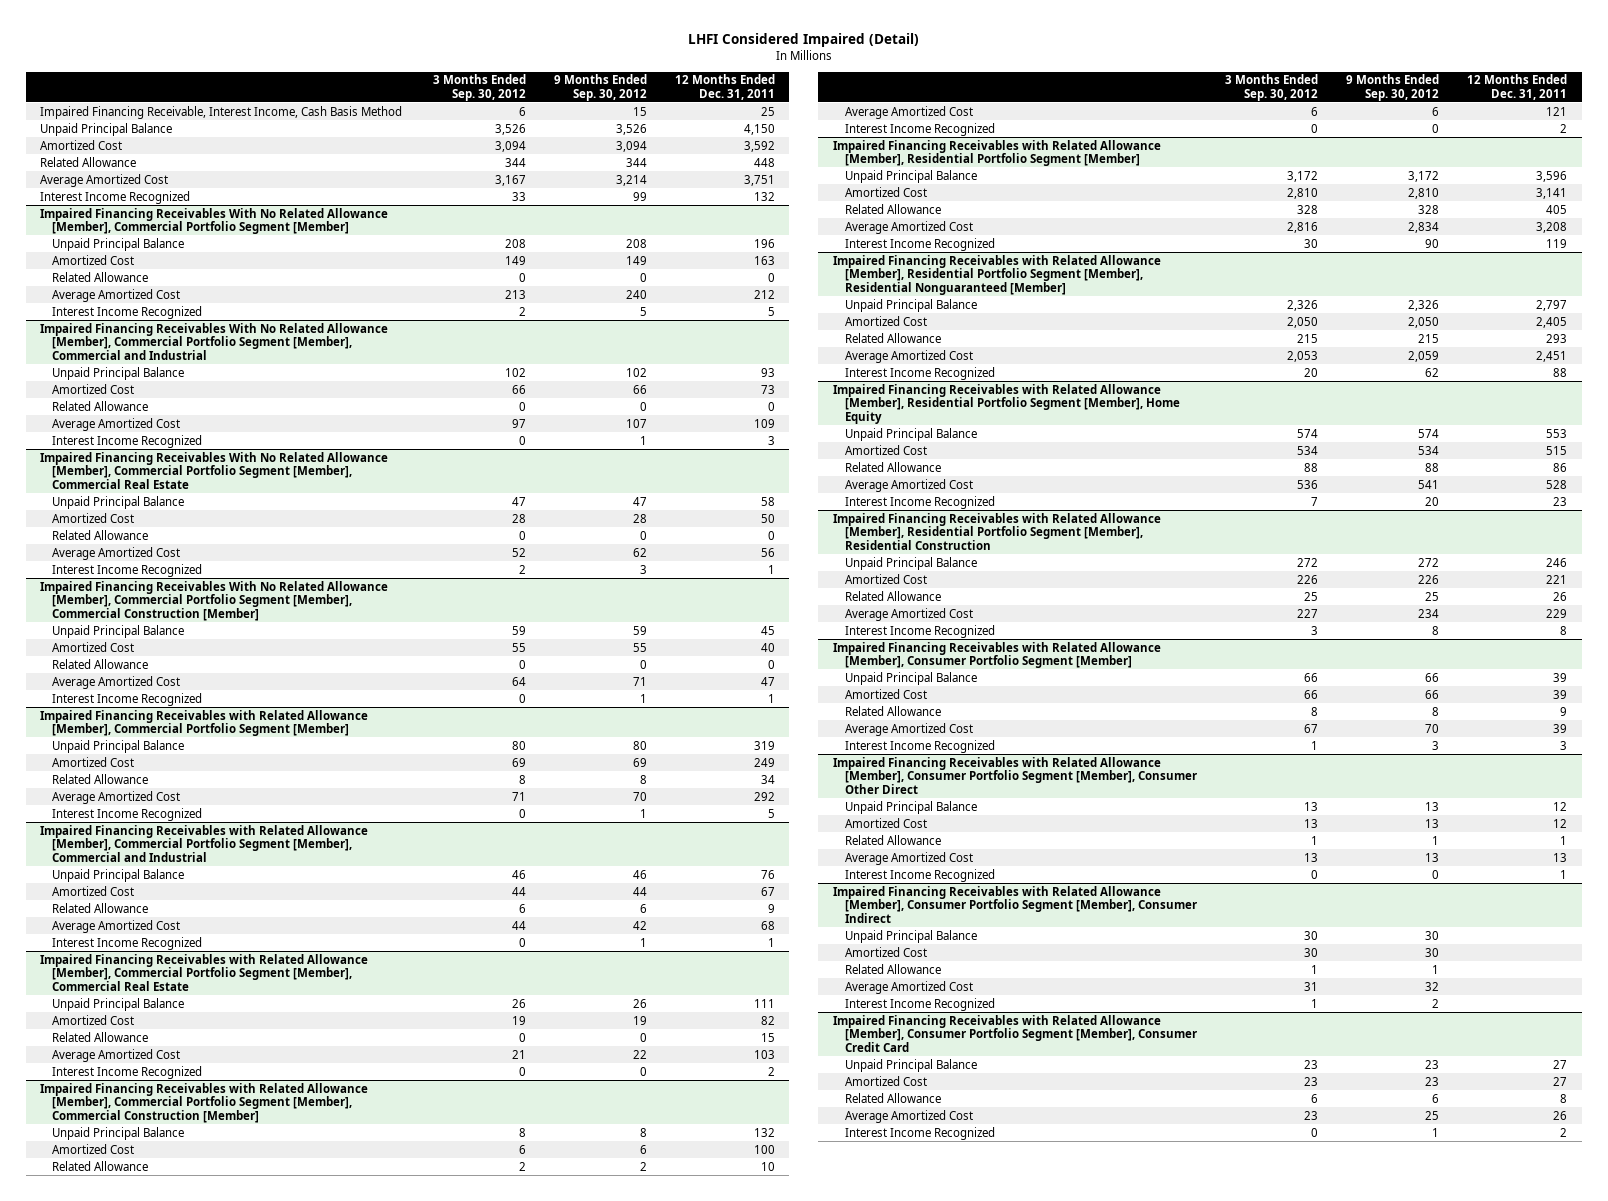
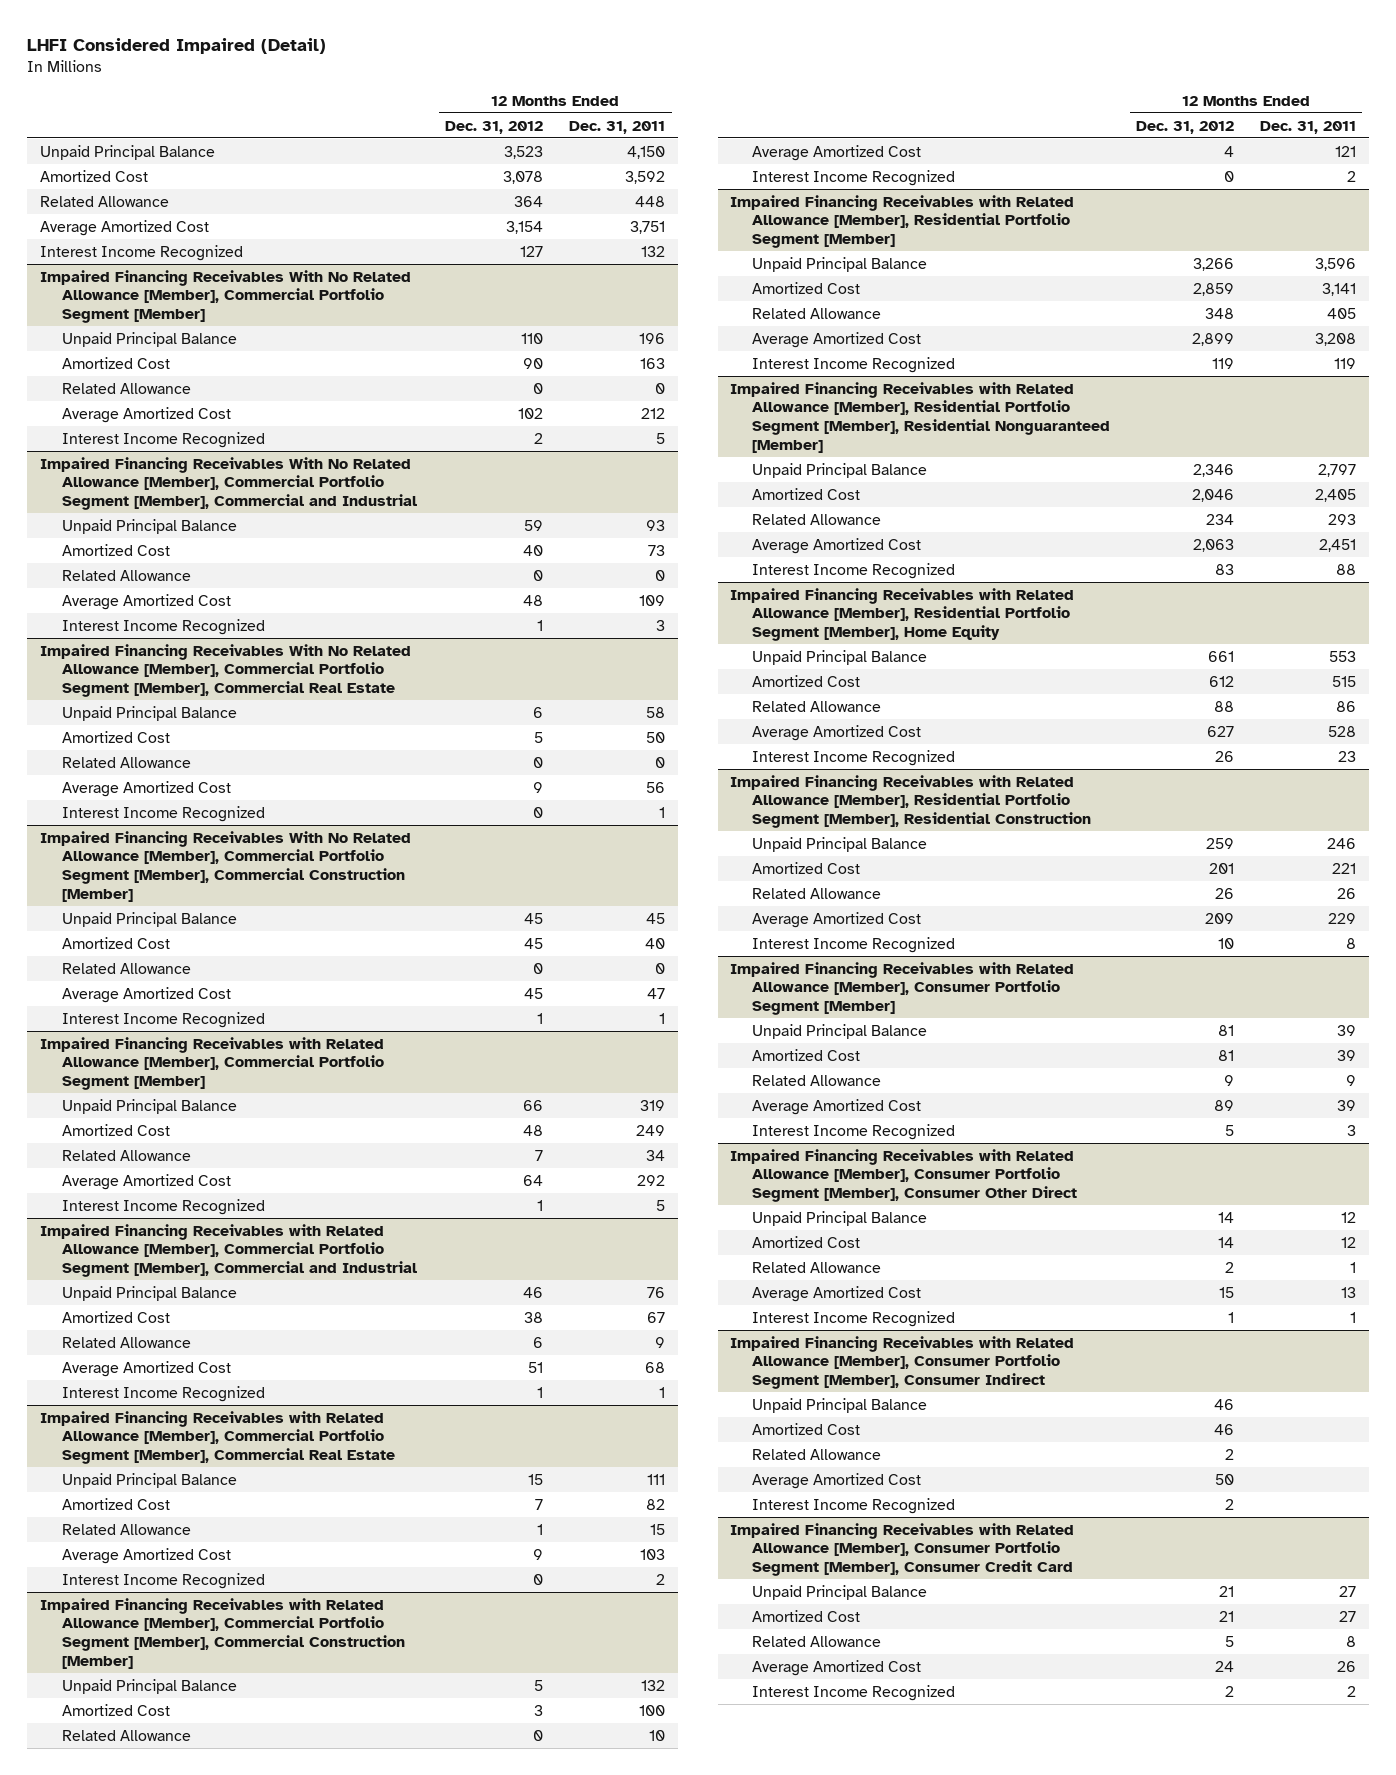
- | 3 Months Ended Sep. 30, 2012 | 9 Months Ended Sep. 30, 2012 | 12 Months Ended Dec. 31, 2011
+ | 12 Months Ended Dec. 31, 2012 | 12 Months Ended Dec. 31, 2011
- Impaired Financing Receivable, Interest Income, Cash Basis Method | 6 | 15 | 25

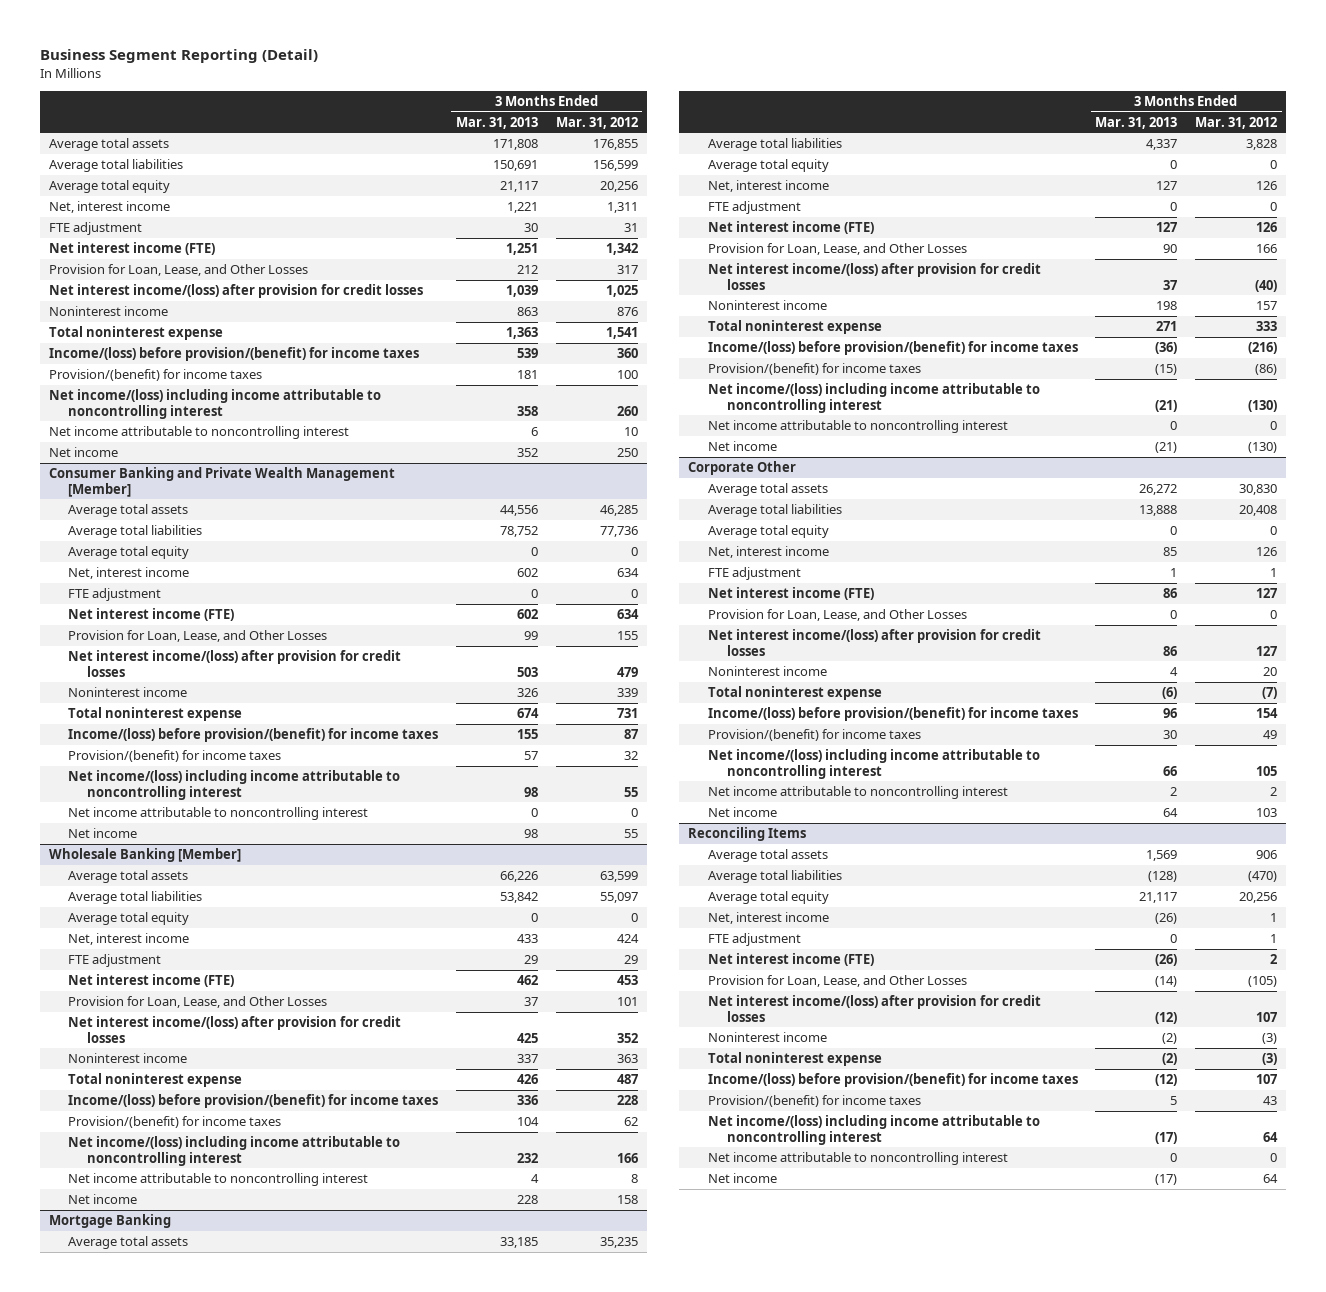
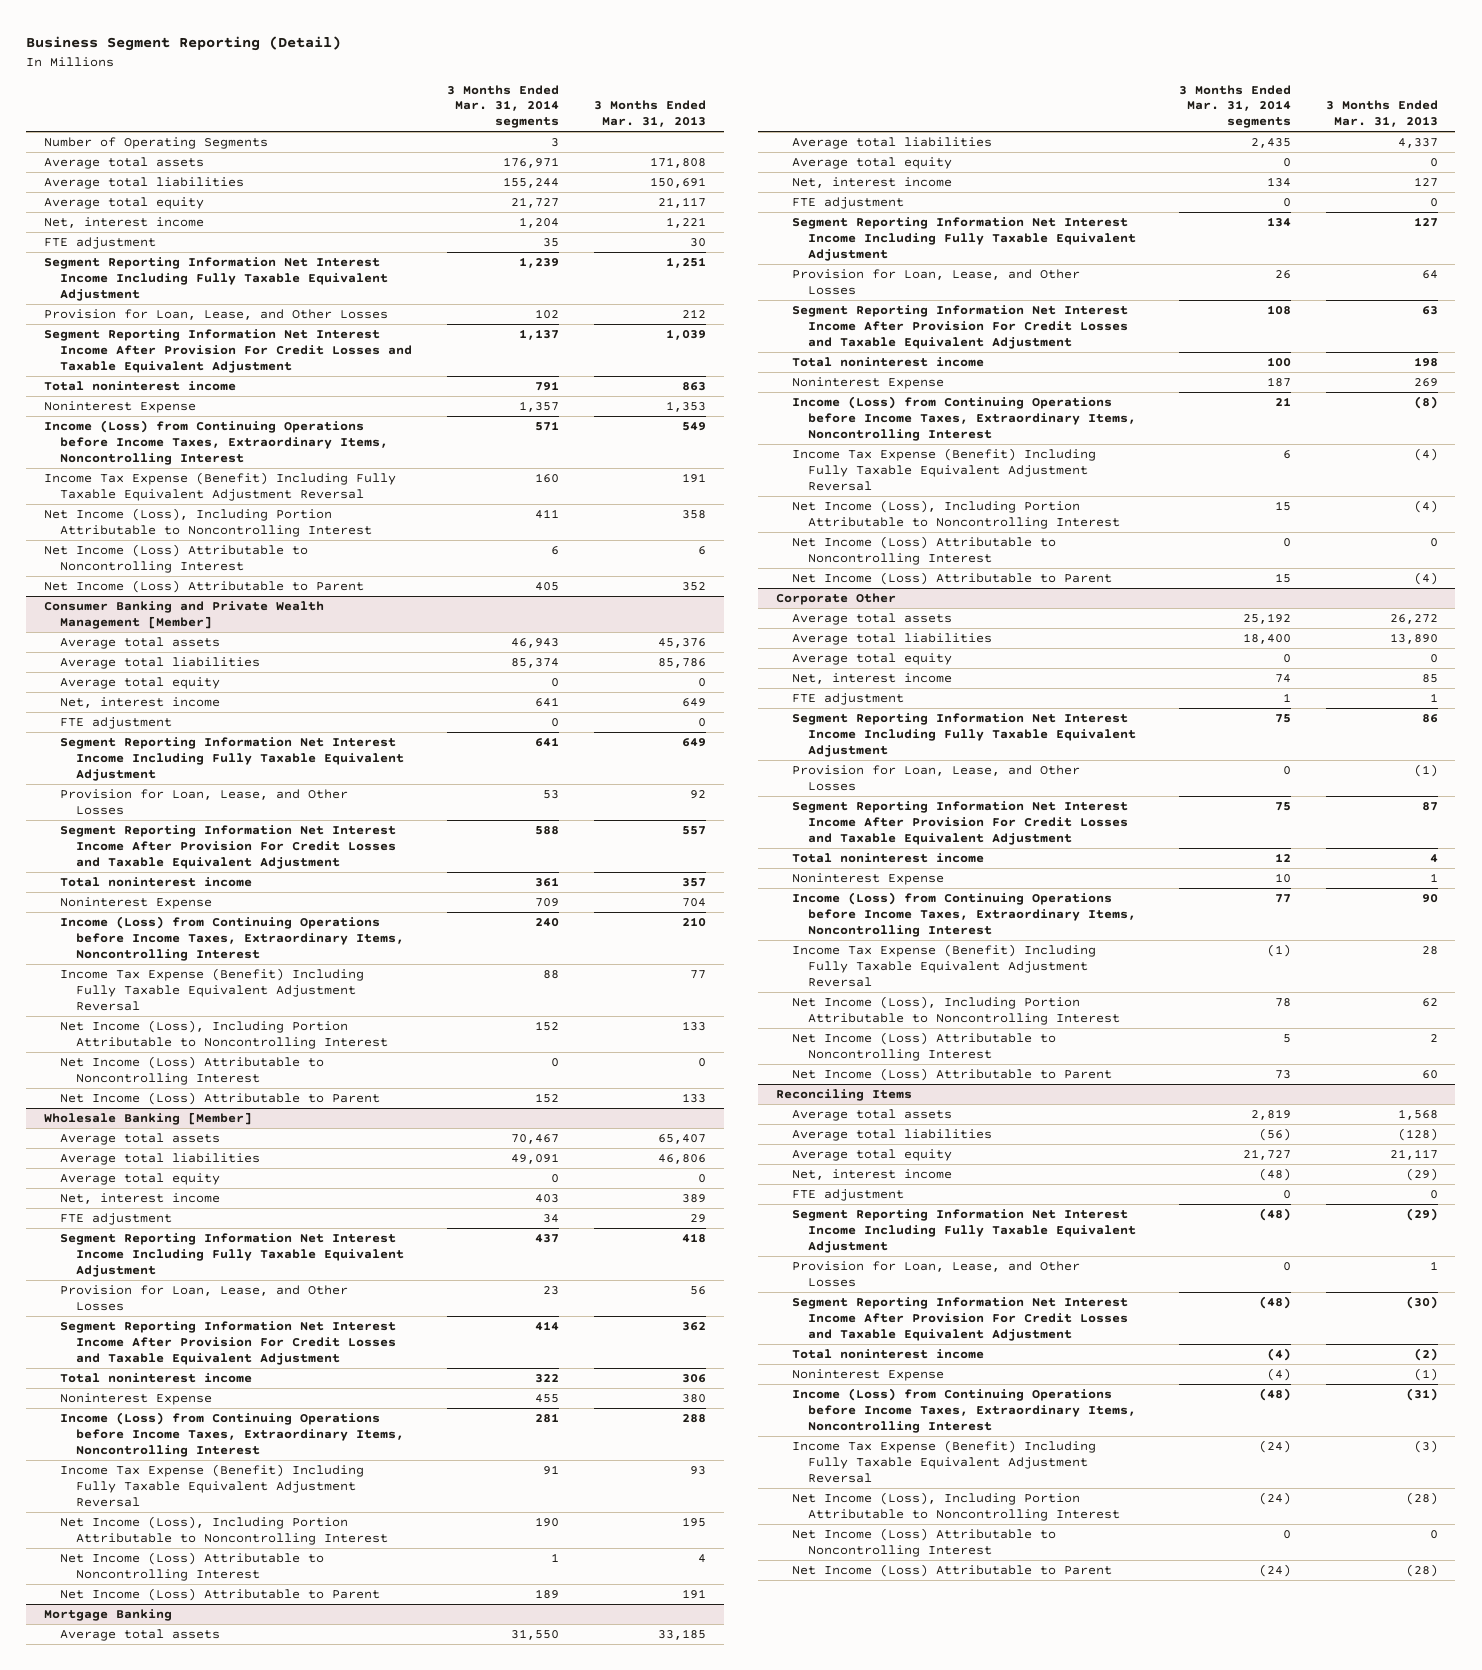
- | 3 Months Ended Mar. 31, 2013 | 3 Months Ended Mar. 31, 2012
+ | 3 Months Ended Mar. 31, 2014 segments | 3 Months Ended Mar. 31, 2013
+ Number of Operating Segments | 3 |
- Net interest income (FTE) | 1,251 | 1,342
+ Segment Reporting Information Net Interest Income Including Fully Taxable Equivalent Adjustment | 1,239 | 1,251
- Net interest income/(loss) after provision for credit losses | 1,039 | 1,025
- Noninterest income | 863 | 876
- Total noninterest expense | 1,363 | 1,541
- Income/(loss) before provision/(benefit) for income taxes | 539 | 360
- Provision/(benefit) for income taxes | 181 | 100
- Net income/(loss) including income attributable to noncontrolling interest | 358 | 260
- Net income attributable to noncontrolling interest | 6 | 10
- Net income | 352 | 250
+ Segment Reporting Information Net Interest Income After Provision For Credit Losses and Taxable Equivalent Adjustment | 1,137 | 1,039
+ Total noninterest income | 791 | 863
+ Noninterest Expense | 1,357 | 1,353
+ Income (Loss) from Continuing Operations before Income Taxes, Extraordinary Items, Noncontrolling Interest | 571 | 549
+ Income Tax Expense (Benefit) Including Fully Taxable Equivalent Adjustment Reversal | 160 | 191
+ Net Income (Loss), Including Portion Attributable to Noncontrolling Interest | 411 | 358
+ Net Income (Loss) Attributable to Noncontrolling Interest | 6 | 6
+ Net Income (Loss) Attributable to Parent | 405 | 352
@ Consumer Banking and Private Wealth Management [Member]
- Average total assets | 44,556 | 46,285
- Average total liabilities | 78,752 | 77,736
+ Average total assets | 46,943 | 45,376
+ Average total liabilities | 85,374 | 85,786
- Net, interest income | 602 | 634
+ Net, interest income | 641 | 649
- Net interest income (FTE) | 602 | 634
- Provision for Loan, Lease, and Other Losses | 99 | 155
- Net interest income/(loss) after provision for credit losses | 503 | 479
- Noninterest income | 326 | 339
- Total noninterest expense | 674 | 731
- Income/(loss) before provision/(benefit) for income taxes | 155 | 87
- Provision/(benefit) for income taxes | 57 | 32
- Net income/(loss) including income attributable to noncontrolling interest | 98 | 55
- Net income attributable to noncontrolling interest | 0 | 0
- Net income | 98 | 55
+ Segment Reporting Information Net Interest Income Including Fully Taxable Equivalent Adjustment | 641 | 649
+ Provision for Loan, Lease, and Other Losses | 53 | 92
+ Segment Reporting Information Net Interest Income After Provision For Credit Losses and Taxable Equivalent Adjustment | 588 | 557
+ Total noninterest income | 361 | 357
+ Noninterest Expense | 709 | 704
+ Income (Loss) from Continuing Operations before Income Taxes, Extraordinary Items, Noncontrolling Interest | 240 | 210
+ Income Tax Expense (Benefit) Including Fully Taxable Equivalent Adjustment Reversal | 88 | 77
+ Net Income (Loss), Including Portion Attributable to Noncontrolling Interest | 152 | 133
+ Net Income (Loss) Attributable to Noncontrolling Interest | 0 | 0
+ Net Income (Loss) Attributable to Parent | 152 | 133
@ Wholesale Banking [Member]
- Average total assets | 66,226 | 63,599
- Average total liabilities | 53,842 | 55,097
+ Average total assets | 70,467 | 65,407
+ Average total liabilities | 49,091 | 46,806
- Net, interest income | 433 | 424
+ Net, interest income | 403 | 389
- Net interest income (FTE) | 462 | 453
- Provision for Loan, Lease, and Other Losses | 37 | 101
- Net interest income/(loss) after provision for credit losses | 425 | 352
- Noninterest income | 337 | 363
- Total noninterest expense | 426 | 487
- Income/(loss) before provision/(benefit) for income taxes | 336 | 228
- Provision/(benefit) for income taxes | 104 | 62
- Net income/(loss) including income attributable to noncontrolling interest | 232 | 166
- Net income attributable to noncontrolling interest | 4 | 8
- Net income | 228 | 158
+ Segment Reporting Information Net Interest Income Including Fully Taxable Equivalent Adjustment | 437 | 418
+ Provision for Loan, Lease, and Other Losses | 23 | 56
+ Segment Reporting Information Net Interest Income After Provision For Credit Losses and Taxable Equivalent Adjustment | 414 | 362
+ Total noninterest income | 322 | 306
+ Noninterest Expense | 455 | 380
+ Income (Loss) from Continuing Operations before Income Taxes, Extraordinary Items, Noncontrolling Interest | 281 | 288
+ Income Tax Expense (Benefit) Including Fully Taxable Equivalent Adjustment Reversal | 91 | 93
+ Net Income (Loss), Including Portion Attributable to Noncontrolling Interest | 190 | 195
+ Net Income (Loss) Attributable to Noncontrolling Interest | 1 | 4
+ Net Income (Loss) Attributable to Parent | 189 | 191
@ Mortgage Banking
- Net interest income (FTE) | 127 | 126
- Provision for Loan, Lease, and Other Losses | 90 | 166
- Net interest income/(loss) after provision for credit losses | 37 | (40)
- Noninterest income | 198 | 157
- Total noninterest expense | 271 | 333
- Income/(loss) before provision/(benefit) for income taxes | (36) | (216)
- Provision/(benefit) for income taxes | (15) | (86)
- Net income/(loss) including income attributable to noncontrolling interest | (21) | (130)
- Net income attributable to noncontrolling interest | 0 | 0
- Net income | (21) | (130)
+ Segment Reporting Information Net Interest Income Including Fully Taxable Equivalent Adjustment | 134 | 127
+ Provision for Loan, Lease, and Other Losses | 26 | 64
+ Segment Reporting Information Net Interest Income After Provision For Credit Losses and Taxable Equivalent Adjustment | 108 | 63
+ Total noninterest income | 100 | 198
+ Noninterest Expense | 187 | 269
+ Income (Loss) from Continuing Operations before Income Taxes, Extraordinary Items, Noncontrolling Interest | 21 | (8)
+ Income Tax Expense (Benefit) Including Fully Taxable Equivalent Adjustment Reversal | 6 | (4)
+ Net Income (Loss), Including Portion Attributable to Noncontrolling Interest | 15 | (4)
+ Net Income (Loss) Attributable to Noncontrolling Interest | 0 | 0
+ Net Income (Loss) Attributable to Parent | 15 | (4)
@ Corporate Other
- Average total liabilities | 13,888 | 20,408
+ Average total liabilities | 18,400 | 13,890
- Net interest income (FTE) | 86 | 127
- Provision for Loan, Lease, and Other Losses | 0 | 0
- Net interest income/(loss) after provision for credit losses | 86 | 127
- Noninterest income | 4 | 20
- Total noninterest expense | (6) | (7)
- Income/(loss) before provision/(benefit) for income taxes | 96 | 154
- Provision/(benefit) for income taxes | 30 | 49
- Net income/(loss) including income attributable to noncontrolling interest | 66 | 105
- Net income attributable to noncontrolling interest | 2 | 2
- Net income | 64 | 103
+ Segment Reporting Information Net Interest Income Including Fully Taxable Equivalent Adjustment | 75 | 86
+ Provision for Loan, Lease, and Other Losses | 0 | (1)
+ Segment Reporting Information Net Interest Income After Provision For Credit Losses and Taxable Equivalent Adjustment | 75 | 87
+ Total noninterest income | 12 | 4
+ Noninterest Expense | 10 | 1
+ Income (Loss) from Continuing Operations before Income Taxes, Extraordinary Items, Noncontrolling Interest | 77 | 90
+ Income Tax Expense (Benefit) Including Fully Taxable Equivalent Adjustment Reversal | (1) | 28
+ Net Income (Loss), Including Portion Attributable to Noncontrolling Interest | 78 | 62
+ Net Income (Loss) Attributable to Noncontrolling Interest | 5 | 2
+ Net Income (Loss) Attributable to Parent | 73 | 60
@ Reconciling Items
- Average total assets | 1,569 | 906
+ Average total assets | 2,819 | 1,568
- Net, interest income | (26) | 1
+ Net, interest income | (48) | (29)
- Net interest income (FTE) | (26) | 2
- Provision for Loan, Lease, and Other Losses | (14) | (105)
- Net interest income/(loss) after provision for credit losses | (12) | 107
- Noninterest income | (2) | (3)
- Total noninterest expense | (2) | (3)
- Income/(loss) before provision/(benefit) for income taxes | (12) | 107
- Provision/(benefit) for income taxes | 5 | 43
- Net income/(loss) including income attributable to noncontrolling interest | (17) | 64
- Net income attributable to noncontrolling interest | 0 | 0
- Net income | (17) | 64
+ Segment Reporting Information Net Interest Income Including Fully Taxable Equivalent Adjustment | (48) | (29)
+ Provision for Loan, Lease, and Other Losses | 0 | 1
+ Segment Reporting Information Net Interest Income After Provision For Credit Losses and Taxable Equivalent Adjustment | (48) | (30)
+ Total noninterest income | (4) | (2)
+ Noninterest Expense | (4) | (1)
+ Income (Loss) from Continuing Operations before Income Taxes, Extraordinary Items, Noncontrolling Interest | (48) | (31)
+ Income Tax Expense (Benefit) Including Fully Taxable Equivalent Adjustment Reversal | (24) | (3)
+ Net Income (Loss), Including Portion Attributable to Noncontrolling Interest | (24) | (28)
+ Net Income (Loss) Attributable to Noncontrolling Interest | 0 | 0
+ Net Income (Loss) Attributable to Parent | (24) | (28)

